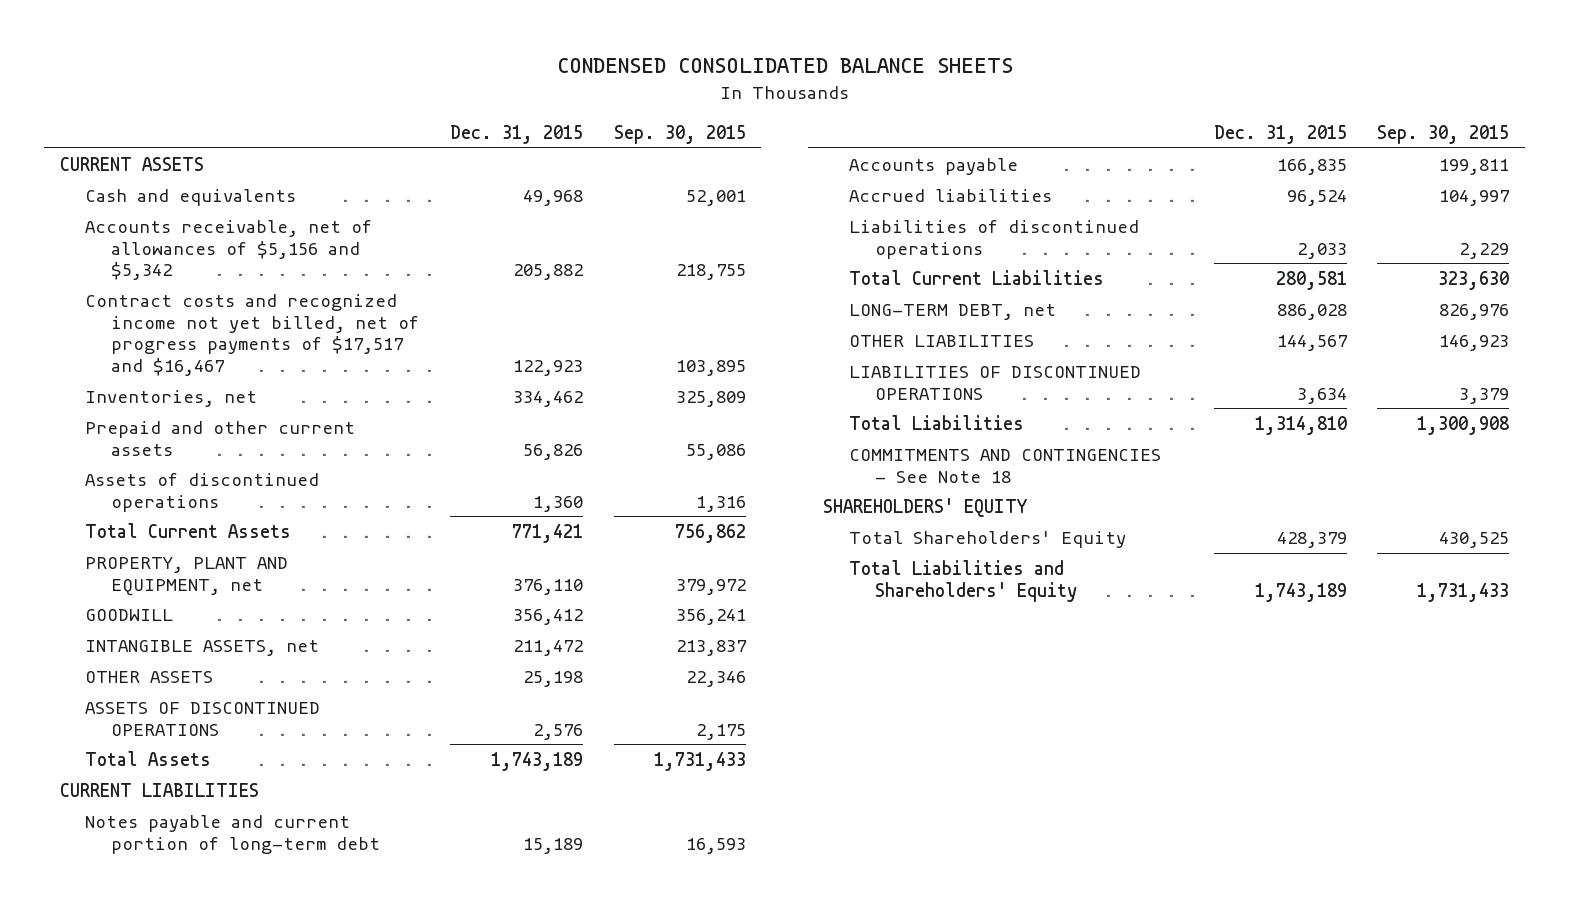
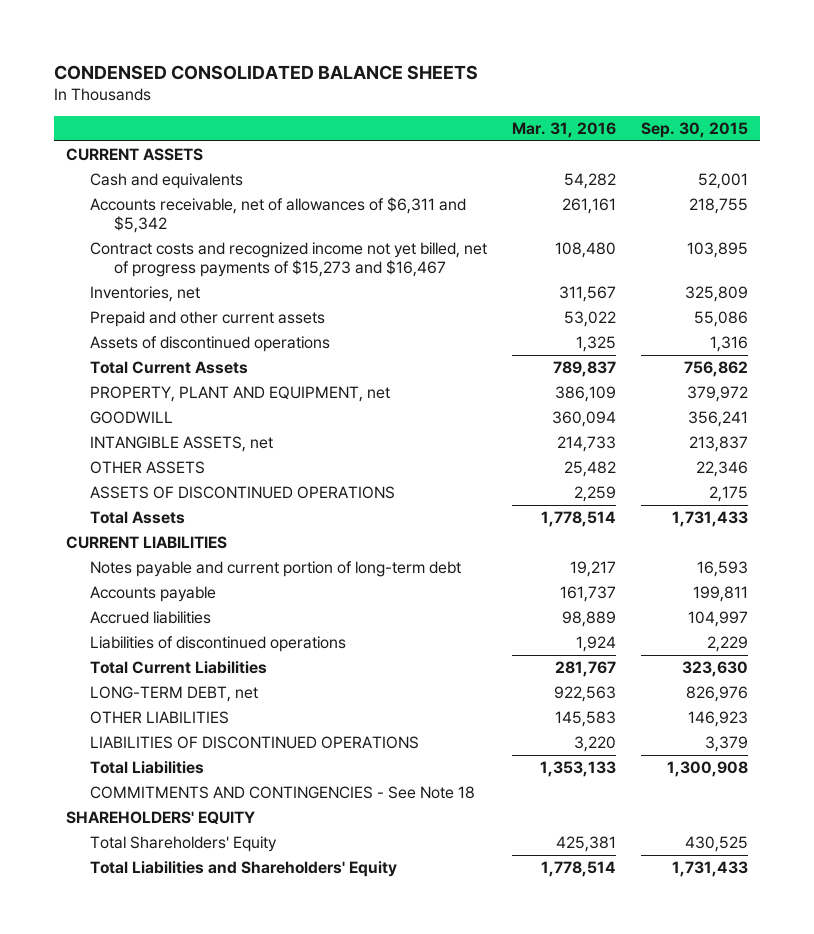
- | Dec. 31, 2015 | Sep. 30, 2015
+ | Mar. 31, 2016 | Sep. 30, 2015
- Accounts receivable, net of allowances of $5,156 and $5,342 | 205,882 | 218,755
- Contract costs and recognized income not yet billed, net of progress payments of $17,517 and $16,467 | 122,923 | 103,895
+ Accounts receivable, net of allowances of $6,311 and $5,342 | 261,161 | 218,755
+ Contract costs and recognized income not yet billed, net of progress payments of $15,273 and $16,467 | 108,480 | 103,895

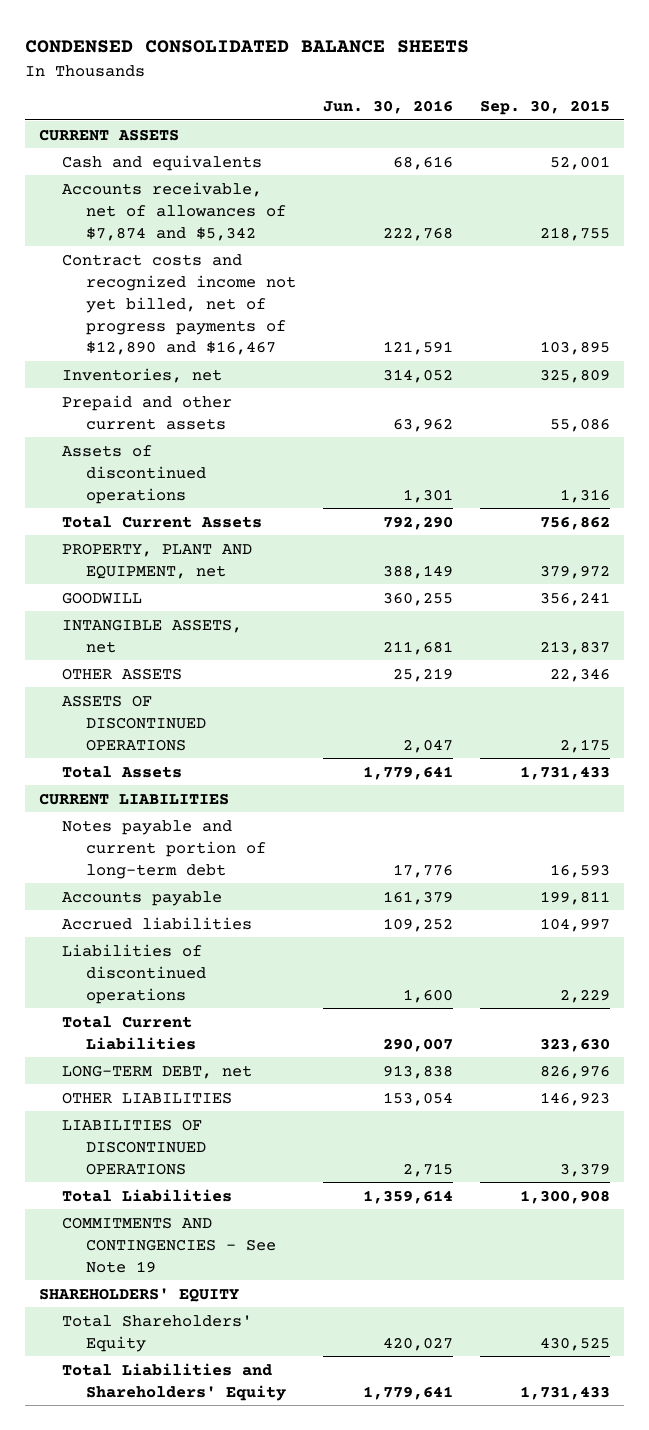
- | Mar. 31, 2016 | Sep. 30, 2015
+ | Jun. 30, 2016 | Sep. 30, 2015
- Accounts receivable, net of allowances of $6,311 and $5,342 | 261,161 | 218,755
- Contract costs and recognized income not yet billed, net of progress payments of $15,273 and $16,467 | 108,480 | 103,895
+ Accounts receivable, net of allowances of $7,874 and $5,342 | 222,768 | 218,755
+ Contract costs and recognized income not yet billed, net of progress payments of $12,890 and $16,467 | 121,591 | 103,895
- COMMITMENTS AND CONTINGENCIES - See Note 18
+ COMMITMENTS AND CONTINGENCIES - See Note 19

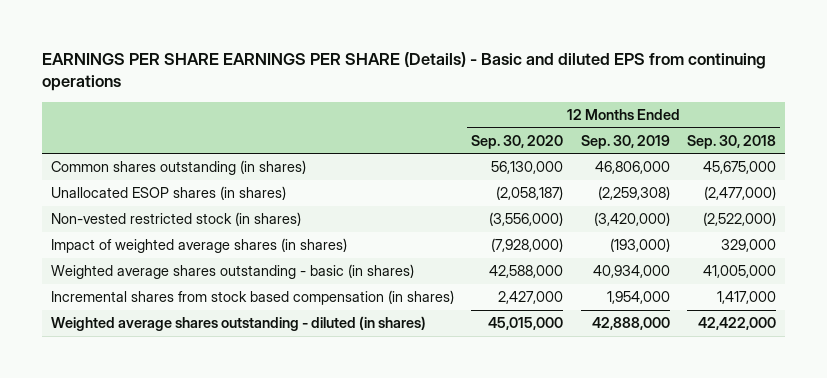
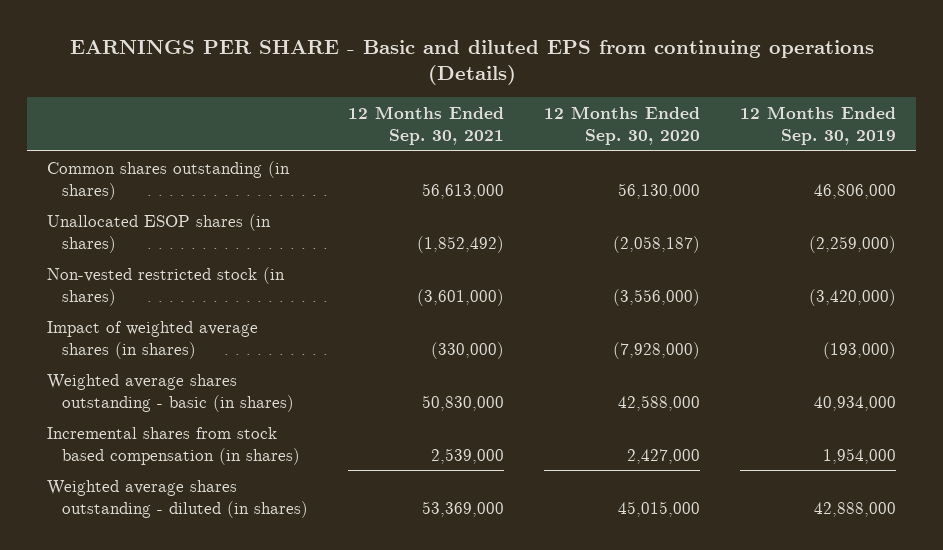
- EARNINGS PER SHARE EARNINGS PER SHARE (Details) - Basic and diluted EPS from continuing operations
+ EARNINGS PER SHARE - Basic and diluted EPS from continuing operations (Details)
- | 12 Months Ended Sep. 30, 2020 | 12 Months Ended Sep. 30, 2019 | 12 Months Ended Sep. 30, 2018
+ | 12 Months Ended Sep. 30, 2021 | 12 Months Ended Sep. 30, 2020 | 12 Months Ended Sep. 30, 2019
- Unallocated ESOP shares (in shares) | (2,058,187) | (2,259,308) | (2,477,000)
+ Unallocated ESOP shares (in shares) | (1,852,492) | (2,058,187) | (2,259,000)

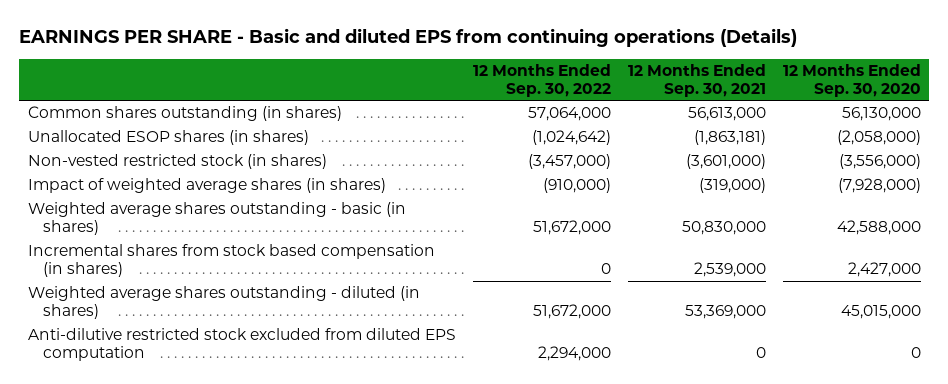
- | 12 Months Ended Sep. 30, 2021 | 12 Months Ended Sep. 30, 2020 | 12 Months Ended Sep. 30, 2019
+ | 12 Months Ended Sep. 30, 2022 | 12 Months Ended Sep. 30, 2021 | 12 Months Ended Sep. 30, 2020
- Unallocated ESOP shares (in shares) | (1,852,492) | (2,058,187) | (2,259,000)
+ Unallocated ESOP shares (in shares) | (1,024,642) | (1,863,181) | (2,058,000)
- Impact of weighted average shares (in shares) | (330,000) | (7,928,000) | (193,000)
+ Impact of weighted average shares (in shares) | (910,000) | (319,000) | (7,928,000)
+ Anti-dilutive restricted stock excluded from diluted EPS computation | 2,294,000 | 0 | 0

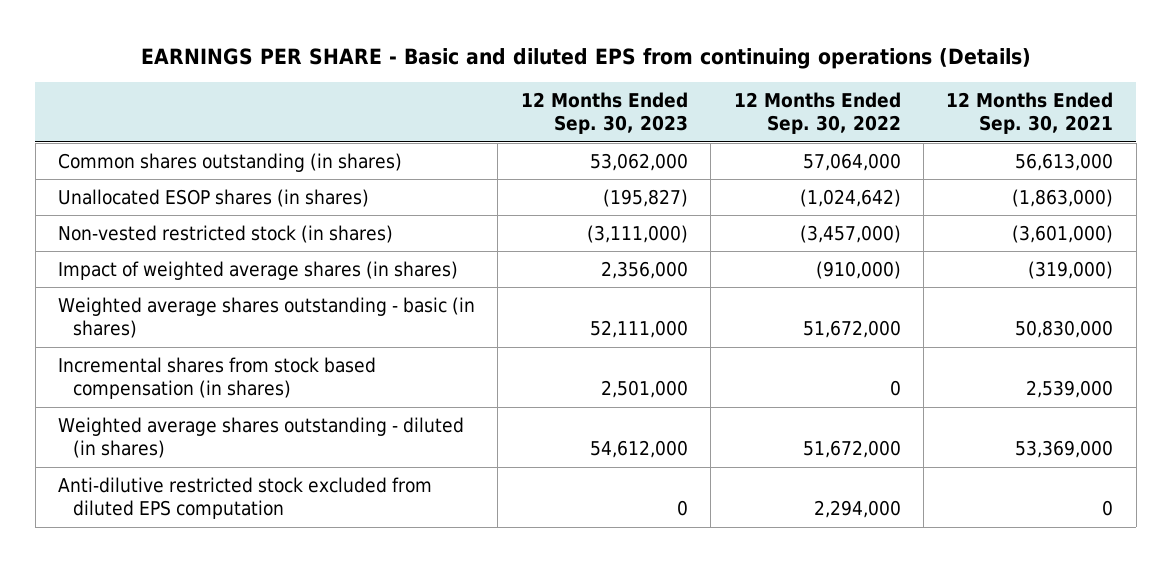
- | 12 Months Ended Sep. 30, 2022 | 12 Months Ended Sep. 30, 2021 | 12 Months Ended Sep. 30, 2020
+ | 12 Months Ended Sep. 30, 2023 | 12 Months Ended Sep. 30, 2022 | 12 Months Ended Sep. 30, 2021
- Unallocated ESOP shares (in shares) | (1,024,642) | (1,863,181) | (2,058,000)
+ Unallocated ESOP shares (in shares) | (195,827) | (1,024,642) | (1,863,000)

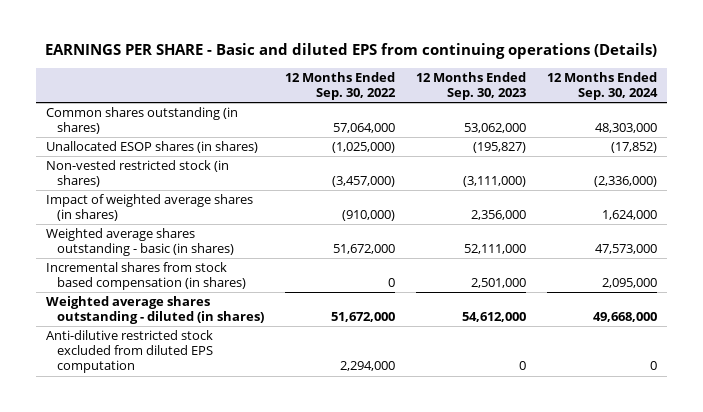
- | 12 Months Ended Sep. 30, 2023 | 12 Months Ended Sep. 30, 2022 | 12 Months Ended Sep. 30, 2021
+ | 12 Months Ended Sep. 30, 2022 | 12 Months Ended Sep. 30, 2023 | 12 Months Ended Sep. 30, 2024
- Unallocated ESOP shares (in shares) | (195,827) | (1,024,642) | (1,863,000)
+ Unallocated ESOP shares (in shares) | (1,025,000) | (195,827) | (17,852)

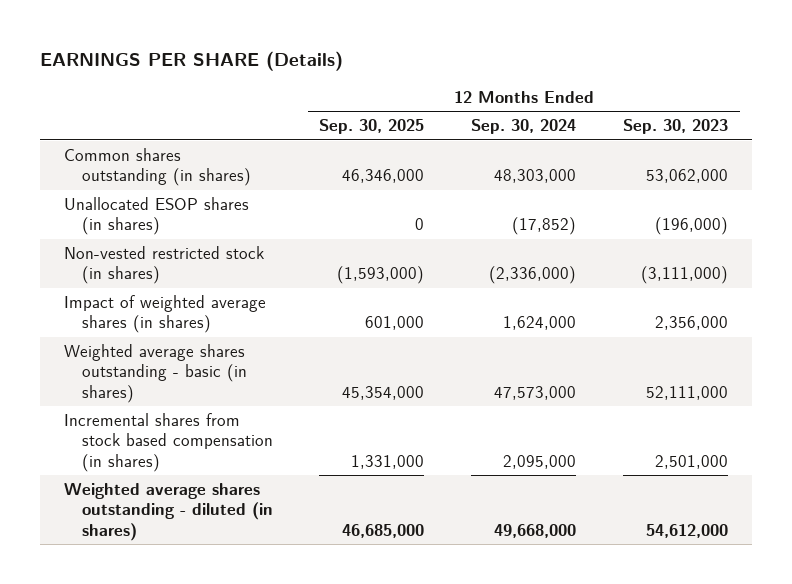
- EARNINGS PER SHARE - Basic and diluted EPS from continuing operations (Details)
+ EARNINGS PER SHARE (Details)
- | 12 Months Ended Sep. 30, 2022 | 12 Months Ended Sep. 30, 2023 | 12 Months Ended Sep. 30, 2024
+ | 12 Months Ended Sep. 30, 2025 | 12 Months Ended Sep. 30, 2024 | 12 Months Ended Sep. 30, 2023
- Unallocated ESOP shares (in shares) | (1,025,000) | (195,827) | (17,852)
+ Unallocated ESOP shares (in shares) | 0 | (17,852) | (196,000)
- Anti-dilutive restricted stock excluded from diluted EPS computation | 2,294,000 | 0 | 0

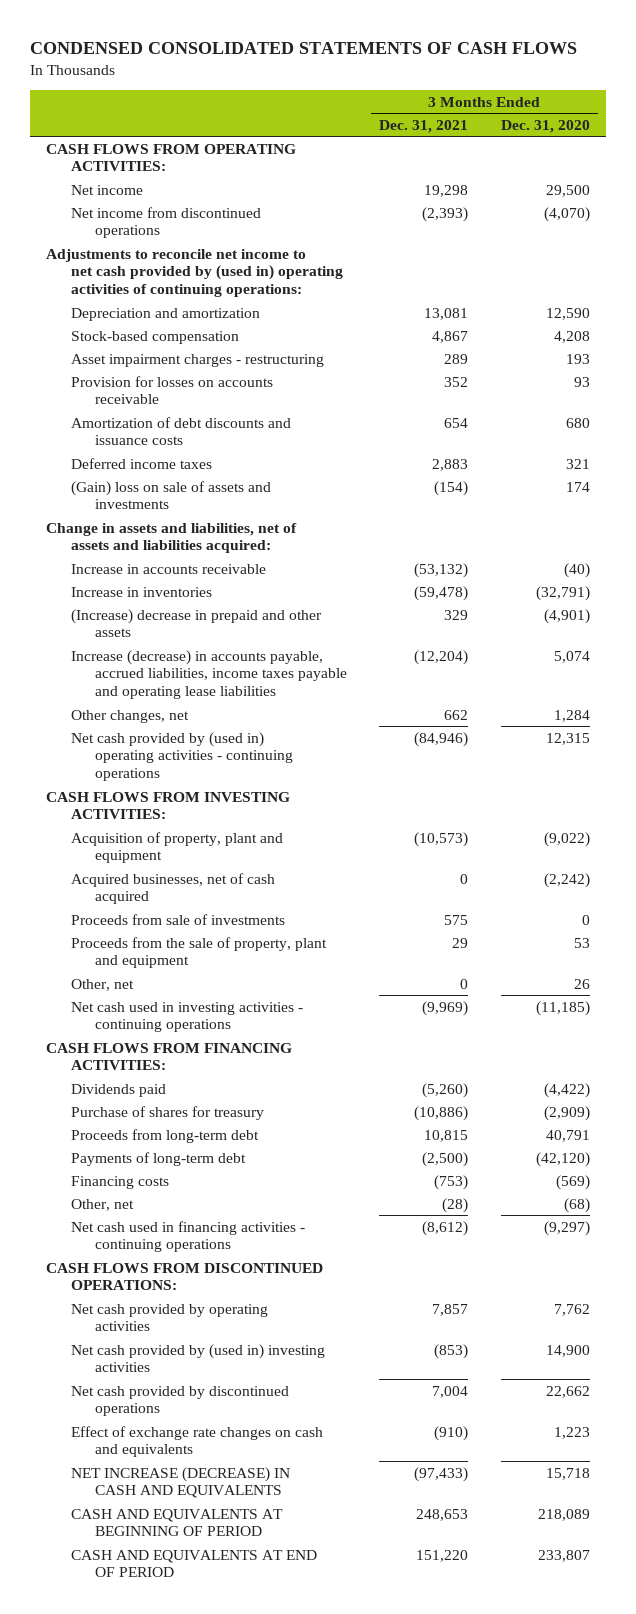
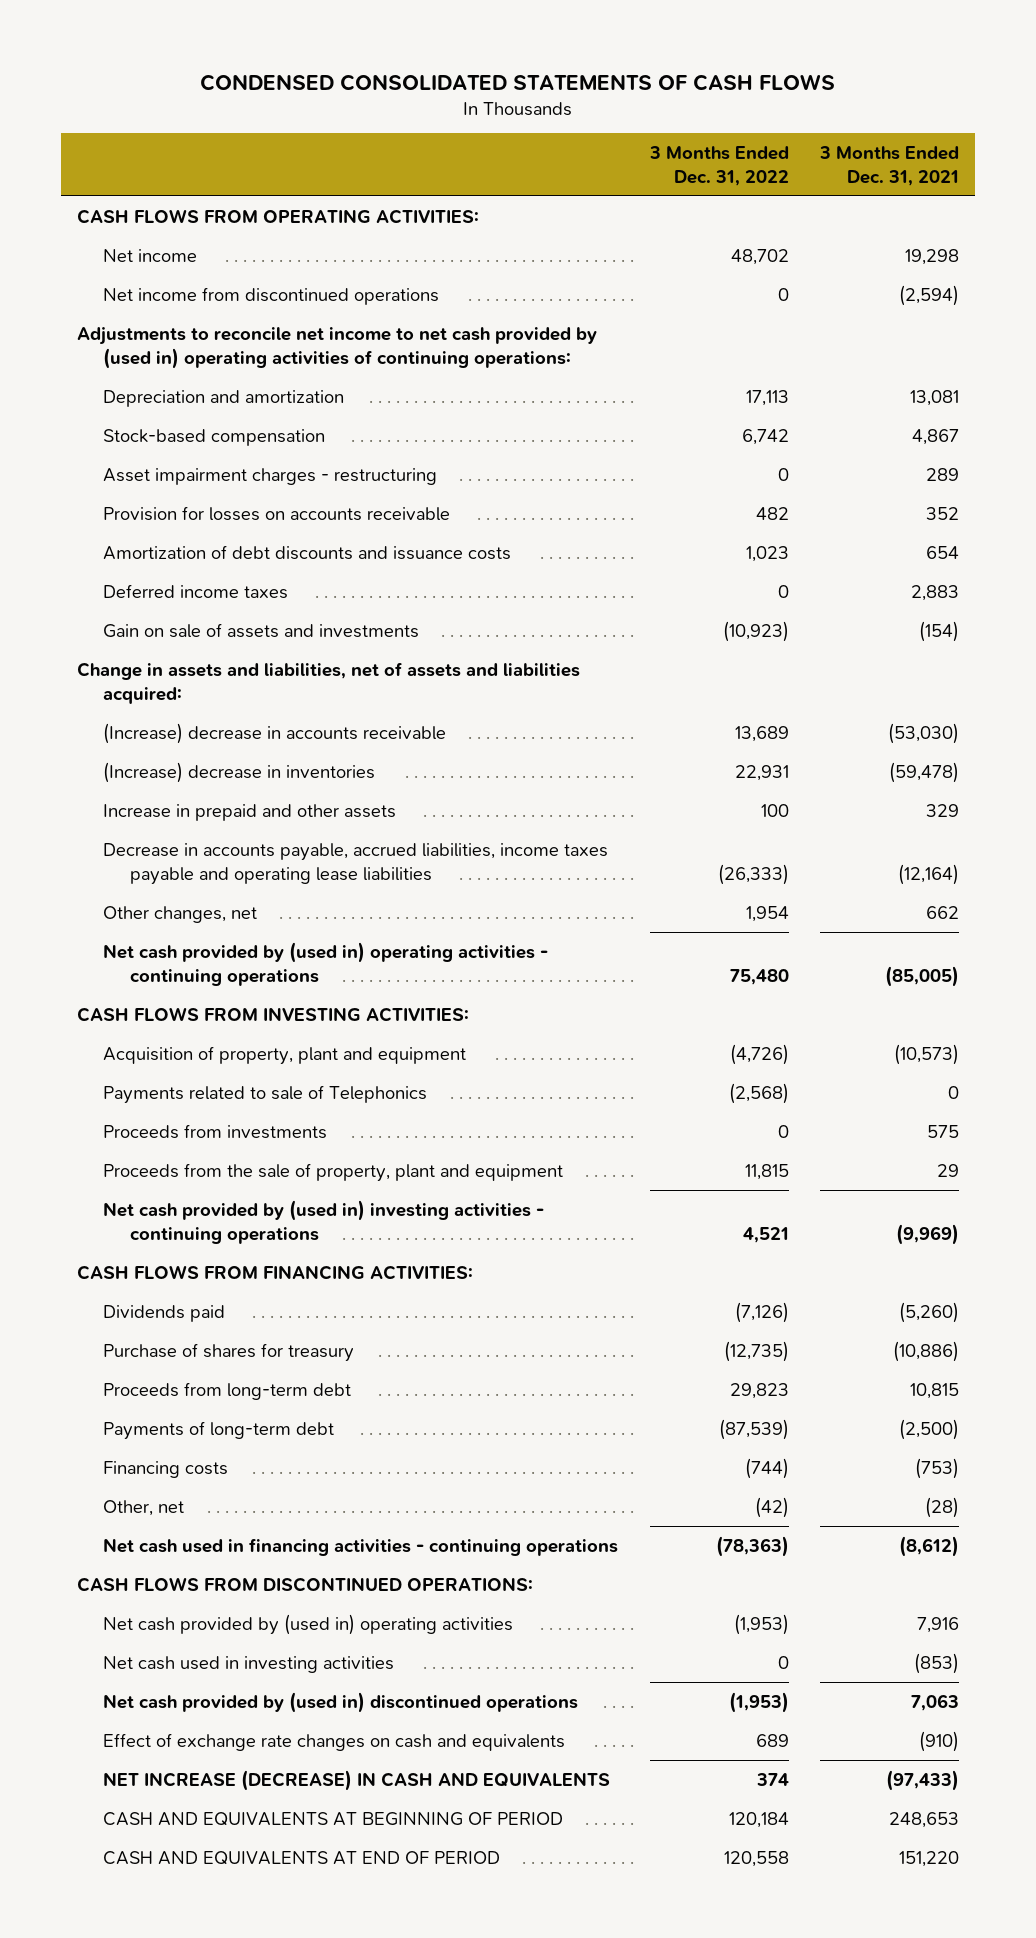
- | 3 Months Ended Dec. 31, 2021 | 3 Months Ended Dec. 31, 2020
+ | 3 Months Ended Dec. 31, 2022 | 3 Months Ended Dec. 31, 2021
- Net income from discontinued operations | (2,393) | (4,070)
+ Net income from discontinued operations | 0 | (2,594)
- (Gain) loss on sale of assets and investments | (154) | 174
+ Gain on sale of assets and investments | (10,923) | (154)
- Increase in accounts receivable | (53,132) | (40)
- Increase in inventories | (59,478) | (32,791)
- (Increase) decrease in prepaid and other assets | 329 | (4,901)
- Increase (decrease) in accounts payable, accrued liabilities, income taxes payable and operating lease liabilities | (12,204) | 5,074
+ (Increase) decrease in accounts receivable | 13,689 | (53,030)
+ (Increase) decrease in inventories | 22,931 | (59,478)
+ Increase in prepaid and other assets | 100 | 329
+ Decrease in accounts payable, accrued liabilities, income taxes payable and operating lease liabilities | (26,333) | (12,164)
- Net cash provided by (used in) operating activities - continuing operations | (84,946) | 12,315
+ Net cash provided by (used in) operating activities - continuing operations | 75,480 | (85,005)
- Acquired businesses, net of cash acquired | 0 | (2,242)
- Proceeds from sale of investments | 575 | 0
+ Payments related to sale of Telephonics | (2,568) | 0
+ Proceeds from investments | 0 | 575
- Other, net | 0 | 26
- Net cash used in investing activities - continuing operations | (9,969) | (11,185)
+ Net cash provided by (used in) investing activities - continuing operations | 4,521 | (9,969)
- Net cash provided by operating activities | 7,857 | 7,762
- Net cash provided by (used in) investing activities | (853) | 14,900
- Net cash provided by discontinued operations | 7,004 | 22,662
+ Net cash provided by (used in) operating activities | (1,953) | 7,916
+ Net cash used in investing activities | 0 | (853)
+ Net cash provided by (used in) discontinued operations | (1,953) | 7,063

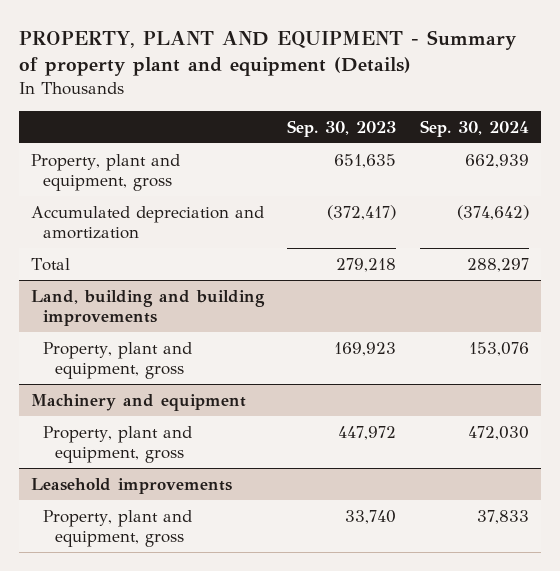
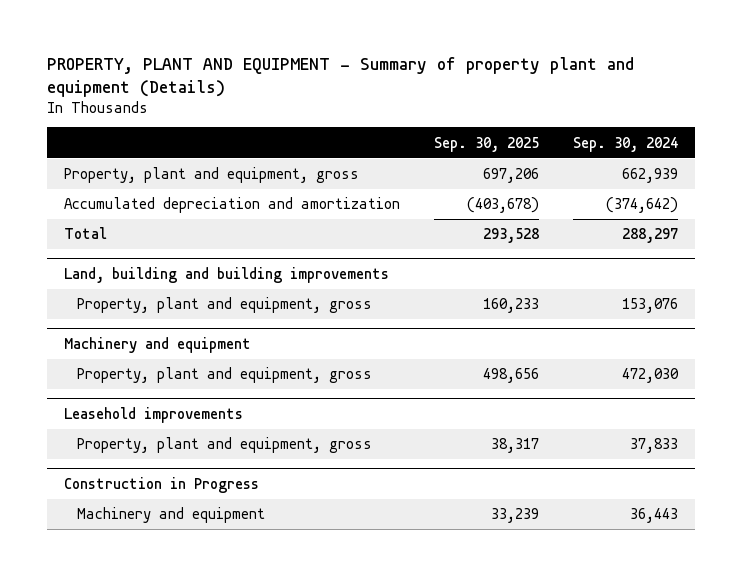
- | Sep. 30, 2023 | Sep. 30, 2024
+ | Sep. 30, 2025 | Sep. 30, 2024
+ Construction in Progress
+ Machinery and equipment | 33,239 | 36,443

